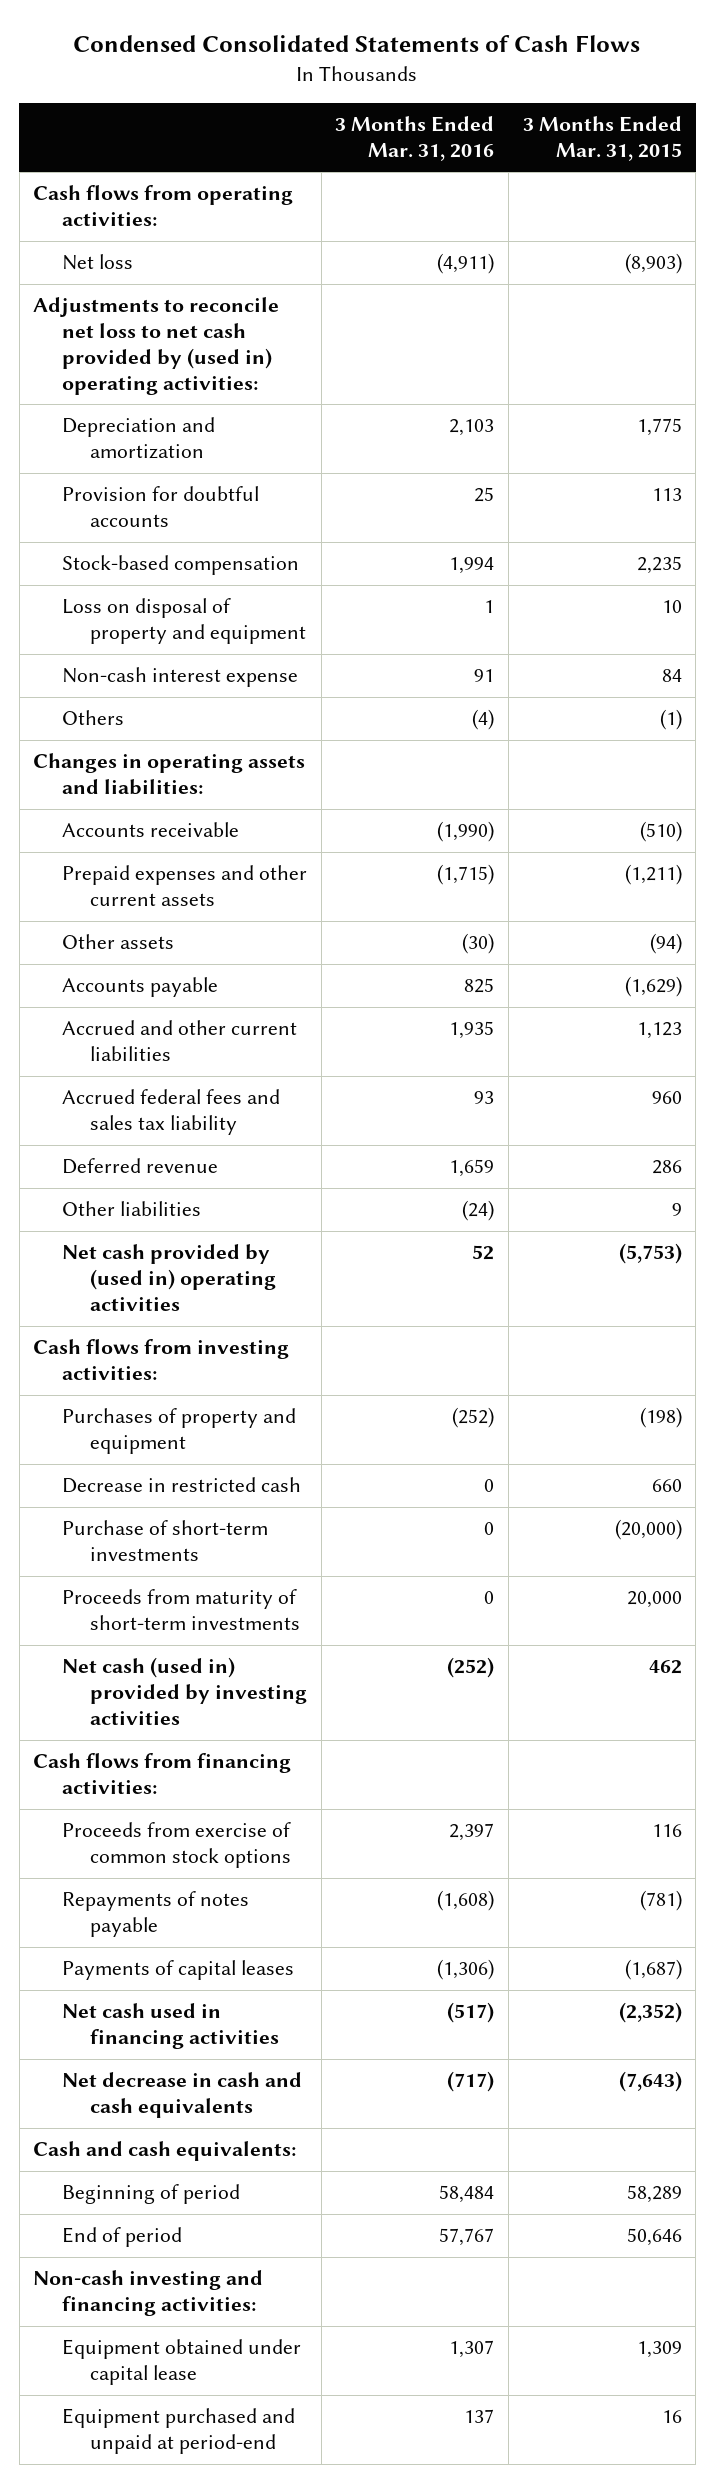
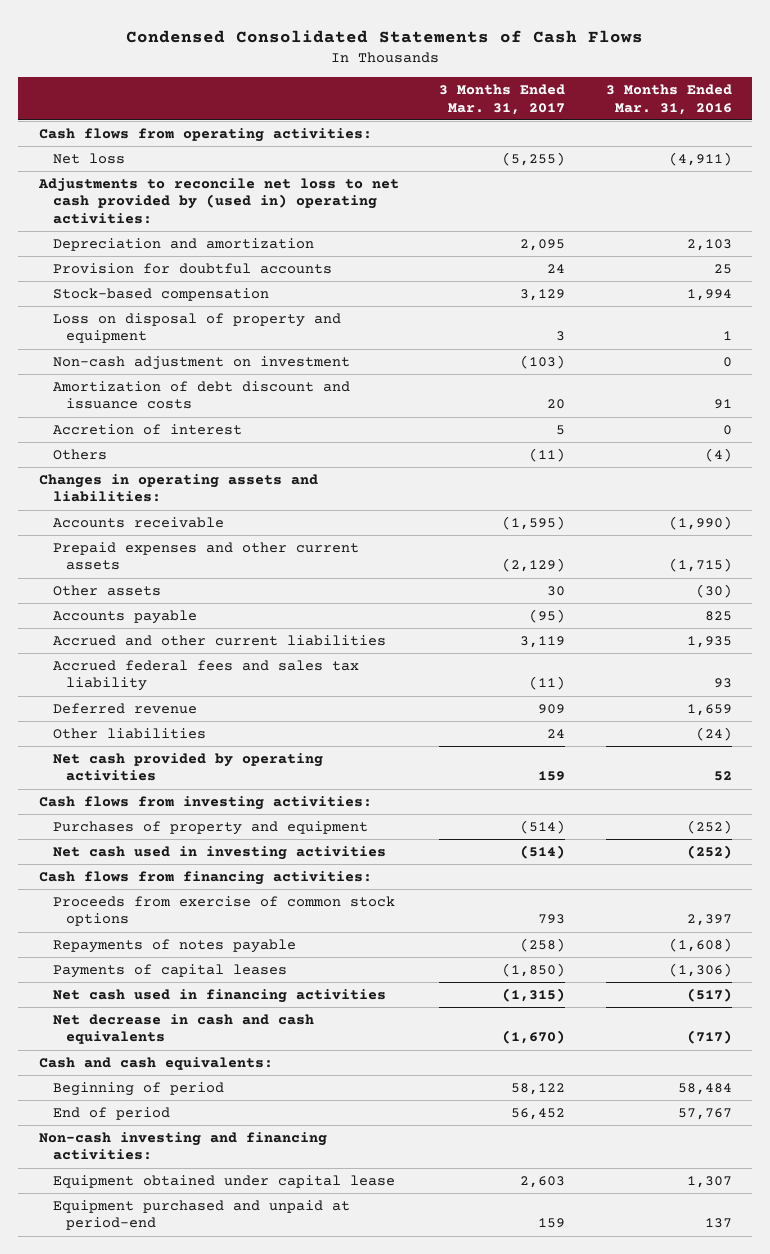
- | 3 Months Ended Mar. 31, 2016 | 3 Months Ended Mar. 31, 2015
+ | 3 Months Ended Mar. 31, 2017 | 3 Months Ended Mar. 31, 2016
- Non-cash interest expense | 91 | 84
+ Non-cash adjustment on investment | (103) | 0
+ Amortization of debt discount and issuance costs | 20 | 91
+ Accretion of interest | 5 | 0
- Net cash provided by (used in) operating activities | 52 | (5,753)
+ Net cash provided by operating activities | 159 | 52
- Decrease in restricted cash | 0 | 660
- Purchase of short-term investments | 0 | (20,000)
- Proceeds from maturity of short-term investments | 0 | 20,000
- Net cash (used in) provided by investing activities | (252) | 462
+ Net cash used in investing activities | (514) | (252)

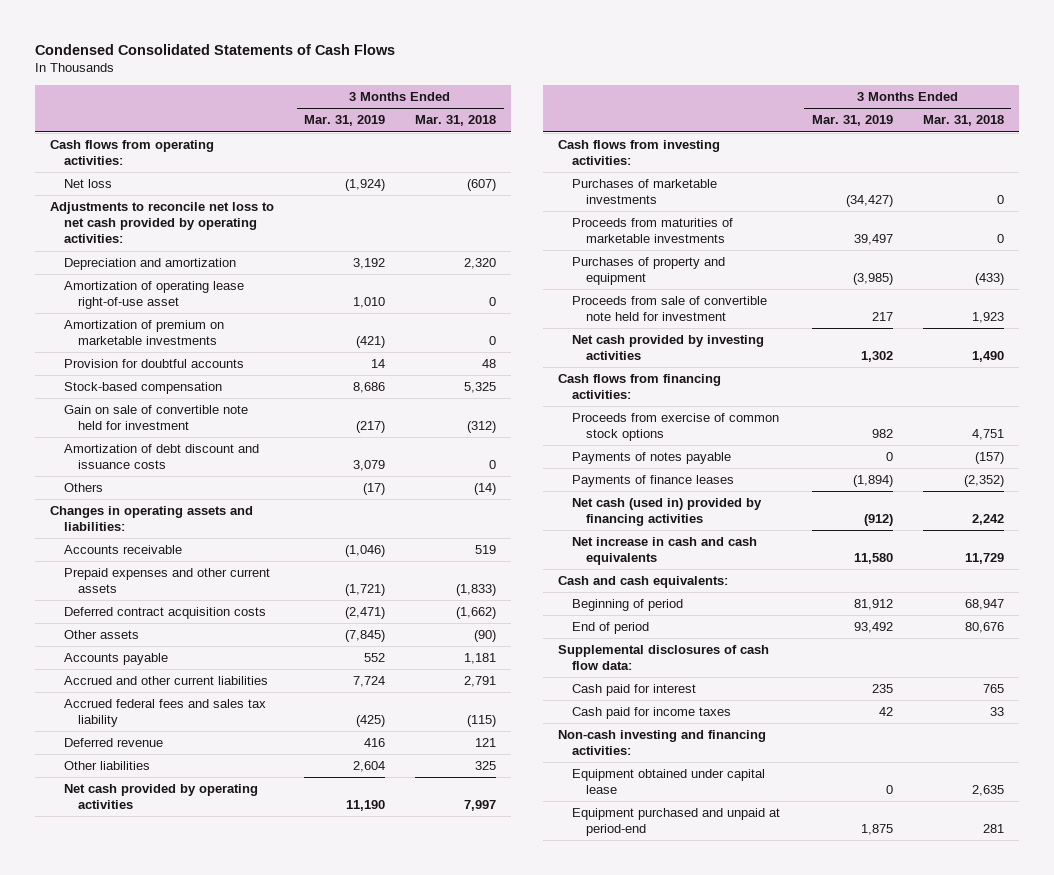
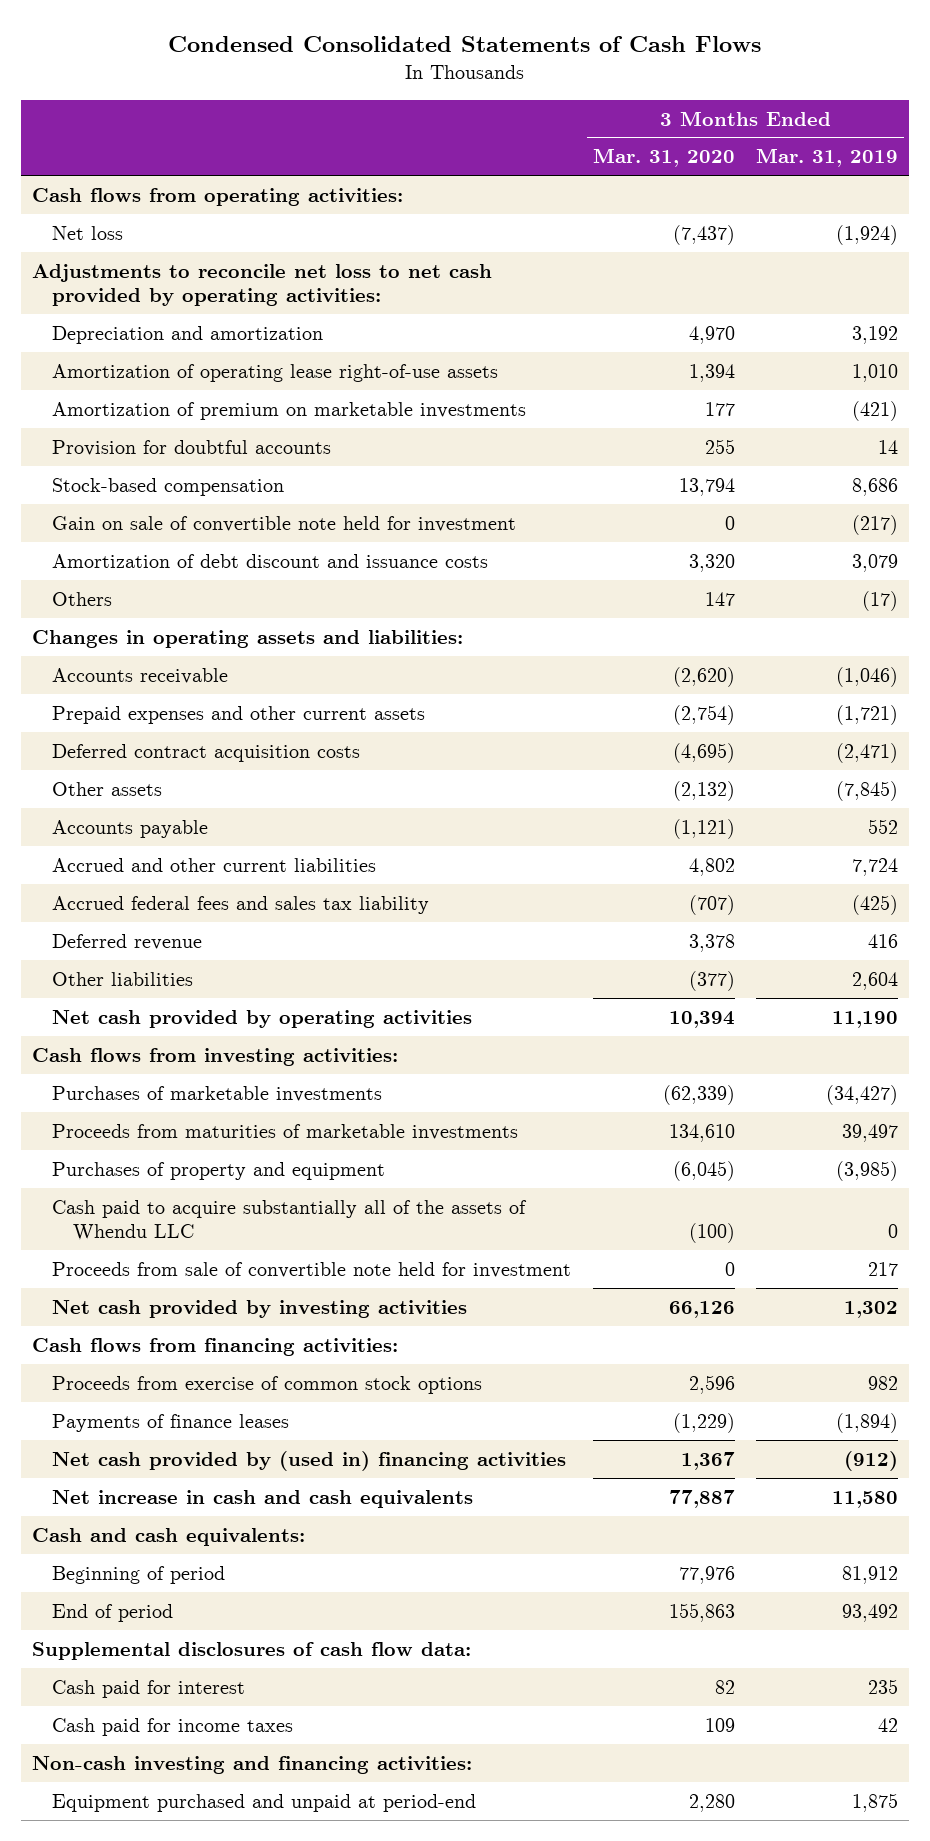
- | 3 Months Ended Mar. 31, 2019 | 3 Months Ended Mar. 31, 2018
+ | 3 Months Ended Mar. 31, 2020 | 3 Months Ended Mar. 31, 2019
- Amortization of operating lease right-of-use asset | 1,010 | 0
+ Amortization of operating lease right-of-use assets | 1,394 | 1,010
+ Cash paid to acquire substantially all of the assets of Whendu LLC | (100) | 0
- Payments of notes payable | 0 | (157)
- Net cash (used in) provided by financing activities | (912) | 2,242
+ Net cash provided by (used in) financing activities | 1,367 | (912)
- Equipment obtained under capital lease | 0 | 2,635

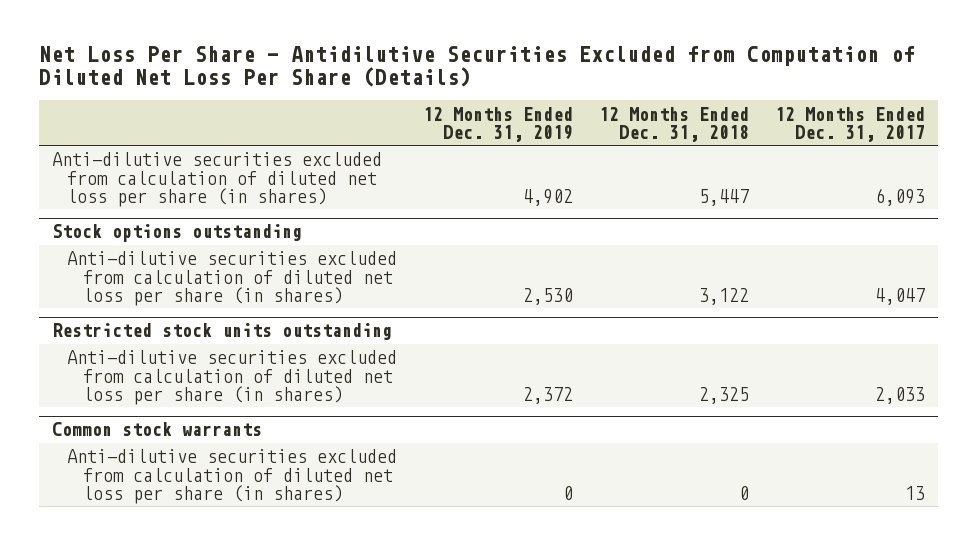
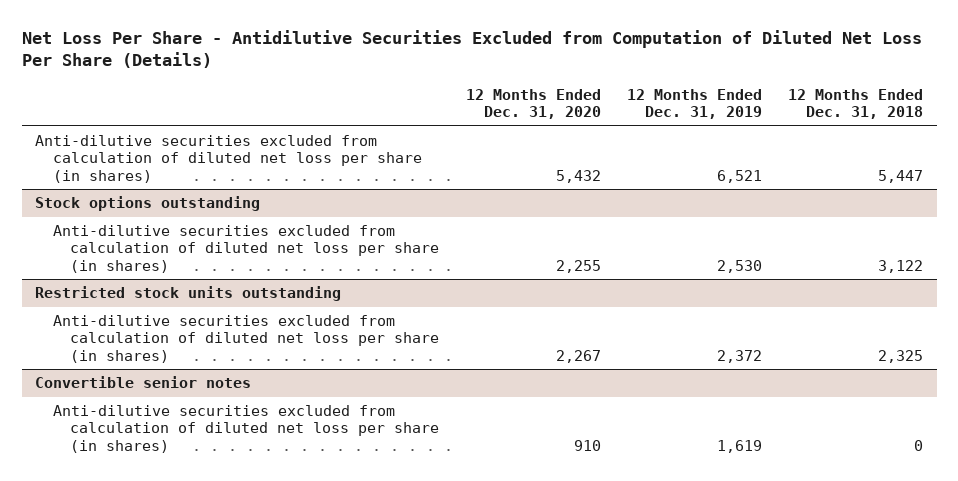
- | 12 Months Ended Dec. 31, 2019 | 12 Months Ended Dec. 31, 2018 | 12 Months Ended Dec. 31, 2017
+ | 12 Months Ended Dec. 31, 2020 | 12 Months Ended Dec. 31, 2019 | 12 Months Ended Dec. 31, 2018
- Anti-dilutive securities excluded from calculation of diluted net loss per share (in shares) | 4,902 | 5,447 | 6,093
+ Anti-dilutive securities excluded from calculation of diluted net loss per share (in shares) | 5,432 | 6,521 | 5,447
- Common stock warrants
- Anti-dilutive securities excluded from calculation of diluted net loss per share (in shares) | 0 | 0 | 13
+ Convertible senior notes
+ Anti-dilutive securities excluded from calculation of diluted net loss per share (in shares) | 910 | 1,619 | 0

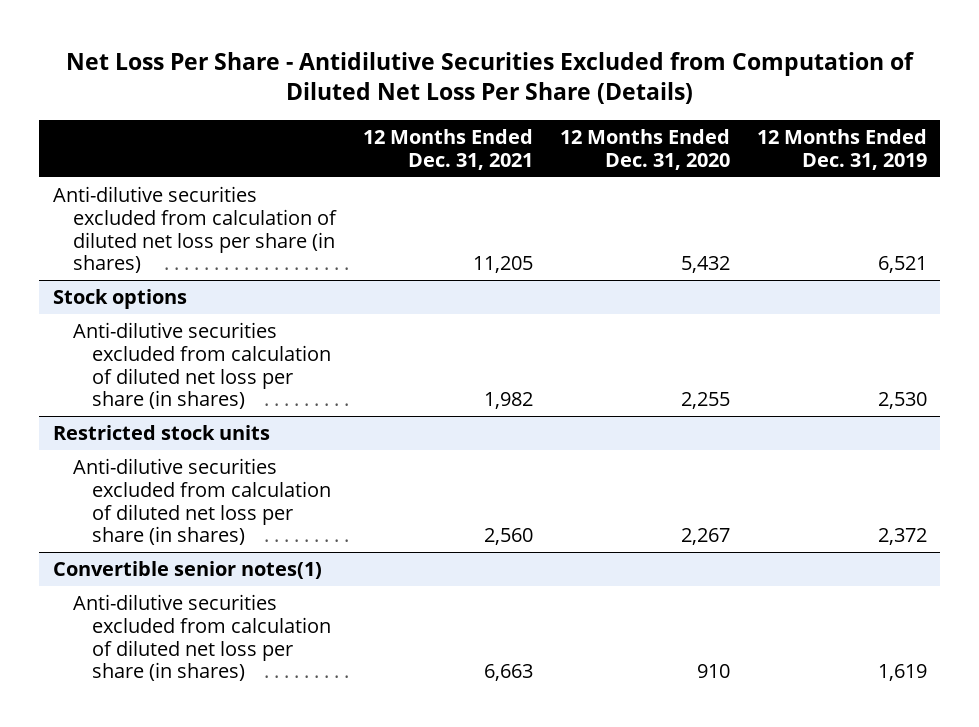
- | 12 Months Ended Dec. 31, 2020 | 12 Months Ended Dec. 31, 2019 | 12 Months Ended Dec. 31, 2018
+ | 12 Months Ended Dec. 31, 2021 | 12 Months Ended Dec. 31, 2020 | 12 Months Ended Dec. 31, 2019
- Stock options outstanding
+ Stock options
- Restricted stock units outstanding
+ Restricted stock units
- Convertible senior notes
+ Convertible senior notes(1)

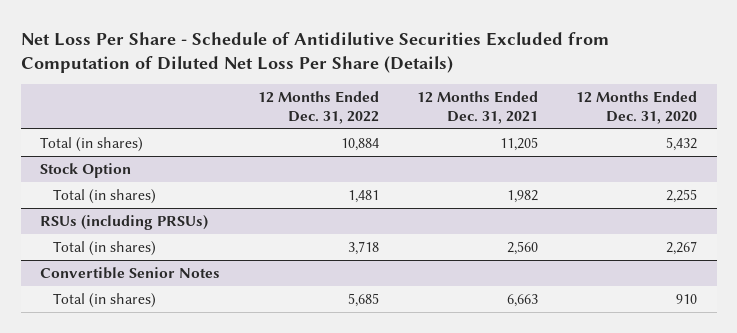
- Net Loss Per Share - Antidilutive Securities Excluded from Computation of Diluted Net Loss Per Share (Details)
+ Net Loss Per Share - Schedule of Antidilutive Securities Excluded from Computation of Diluted Net Loss Per Share (Details)
- | 12 Months Ended Dec. 31, 2021 | 12 Months Ended Dec. 31, 2020 | 12 Months Ended Dec. 31, 2019
+ | 12 Months Ended Dec. 31, 2022 | 12 Months Ended Dec. 31, 2021 | 12 Months Ended Dec. 31, 2020
- Anti-dilutive securities excluded from calculation of diluted net loss per share (in shares) | 11,205 | 5,432 | 6,521
- Stock options
- Anti-dilutive securities excluded from calculation of diluted net loss per share (in shares) | 1,982 | 2,255 | 2,530
- Restricted stock units
- Anti-dilutive securities excluded from calculation of diluted net loss per share (in shares) | 2,560 | 2,267 | 2,372
- Convertible senior notes(1)
- Anti-dilutive securities excluded from calculation of diluted net loss per share (in shares) | 6,663 | 910 | 1,619
+ Total (in shares) | 10,884 | 11,205 | 5,432
+ Stock Option
+ Total (in shares) | 1,481 | 1,982 | 2,255
+ RSUs (including PRSUs)
+ Total (in shares) | 3,718 | 2,560 | 2,267
+ Convertible Senior Notes
+ Total (in shares) | 5,685 | 6,663 | 910

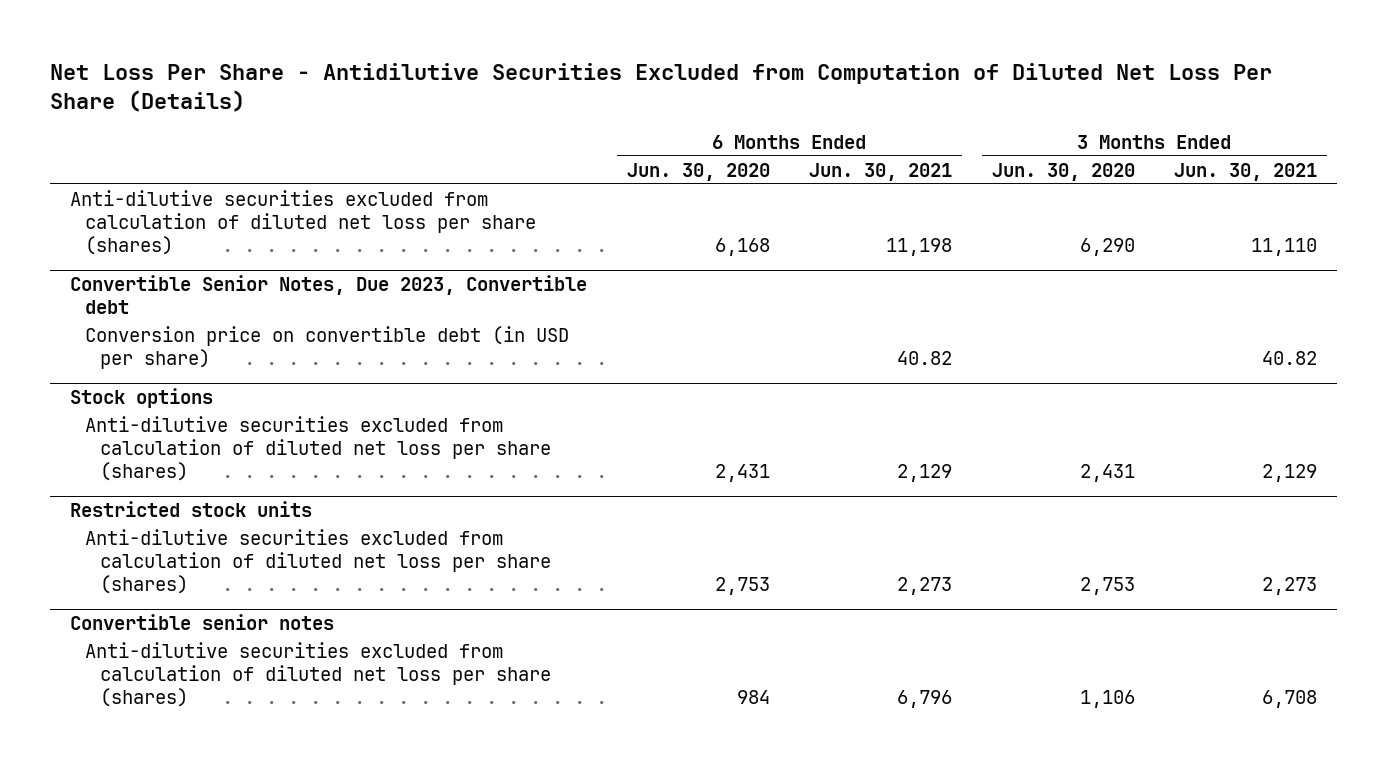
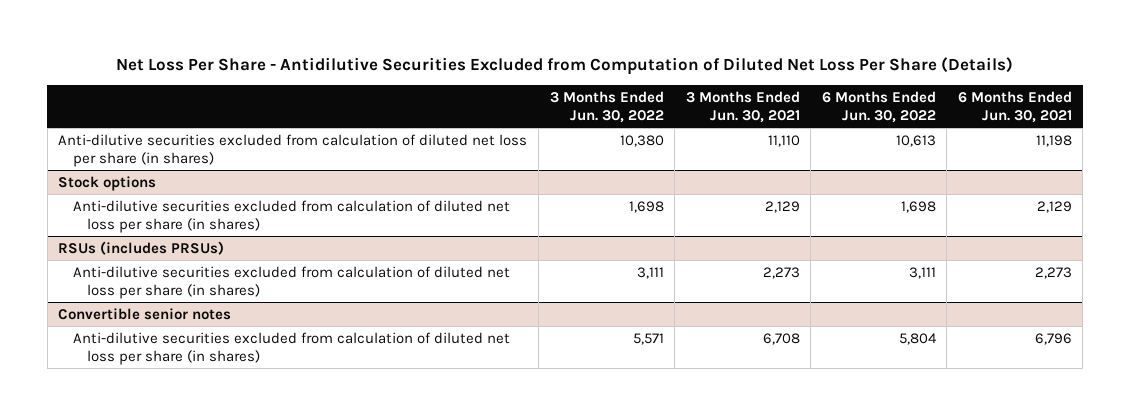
- | 6 Months Ended Jun. 30, 2020 | 6 Months Ended Jun. 30, 2021 | 3 Months Ended Jun. 30, 2020 | 3 Months Ended Jun. 30, 2021
+ | 3 Months Ended Jun. 30, 2022 | 3 Months Ended Jun. 30, 2021 | 6 Months Ended Jun. 30, 2022 | 6 Months Ended Jun. 30, 2021
- Anti-dilutive securities excluded from calculation of diluted net loss per share (shares) | 6,168 | 11,198 | 6,290 | 11,110
- Convertible Senior Notes, Due 2023, Convertible debt
- Conversion price on convertible debt (in USD per share) | | 40.82 | | 40.82
+ Anti-dilutive securities excluded from calculation of diluted net loss per share (in shares) | 10,380 | 11,110 | 10,613 | 11,198
@ Stock options
- Anti-dilutive securities excluded from calculation of diluted net loss per share (shares) | 2,431 | 2,129 | 2,431 | 2,129
- Restricted stock units
- Anti-dilutive securities excluded from calculation of diluted net loss per share (shares) | 2,753 | 2,273 | 2,753 | 2,273
@ Stock options
+ Anti-dilutive securities excluded from calculation of diluted net loss per share (in shares) | 1,698 | 2,129 | 1,698 | 2,129
+ RSUs (includes PRSUs)
+ Anti-dilutive securities excluded from calculation of diluted net loss per share (in shares) | 3,111 | 2,273 | 3,111 | 2,273
@ Convertible senior notes
- Anti-dilutive securities excluded from calculation of diluted net loss per share (shares) | 984 | 6,796 | 1,106 | 6,708
+ Anti-dilutive securities excluded from calculation of diluted net loss per share (in shares) | 5,571 | 6,708 | 5,804 | 6,796

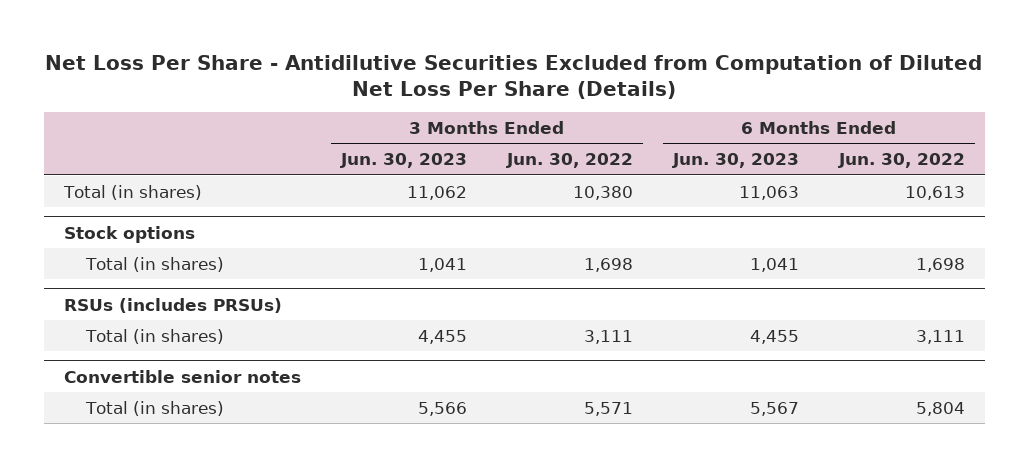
- | 3 Months Ended Jun. 30, 2022 | 3 Months Ended Jun. 30, 2021 | 6 Months Ended Jun. 30, 2022 | 6 Months Ended Jun. 30, 2021
+ | 3 Months Ended Jun. 30, 2023 | 3 Months Ended Jun. 30, 2022 | 6 Months Ended Jun. 30, 2023 | 6 Months Ended Jun. 30, 2022
- Anti-dilutive securities excluded from calculation of diluted net loss per share (in shares) | 10,380 | 11,110 | 10,613 | 11,198
+ Total (in shares) | 11,062 | 10,380 | 11,063 | 10,613
@ Stock options
- Anti-dilutive securities excluded from calculation of diluted net loss per share (in shares) | 1,698 | 2,129 | 1,698 | 2,129
+ Total (in shares) | 1,041 | 1,698 | 1,041 | 1,698
@ RSUs (includes PRSUs)
- Anti-dilutive securities excluded from calculation of diluted net loss per share (in shares) | 3,111 | 2,273 | 3,111 | 2,273
+ Total (in shares) | 4,455 | 3,111 | 4,455 | 3,111
@ Convertible senior notes
- Anti-dilutive securities excluded from calculation of diluted net loss per share (in shares) | 5,571 | 6,708 | 5,804 | 6,796
+ Total (in shares) | 5,566 | 5,571 | 5,567 | 5,804

